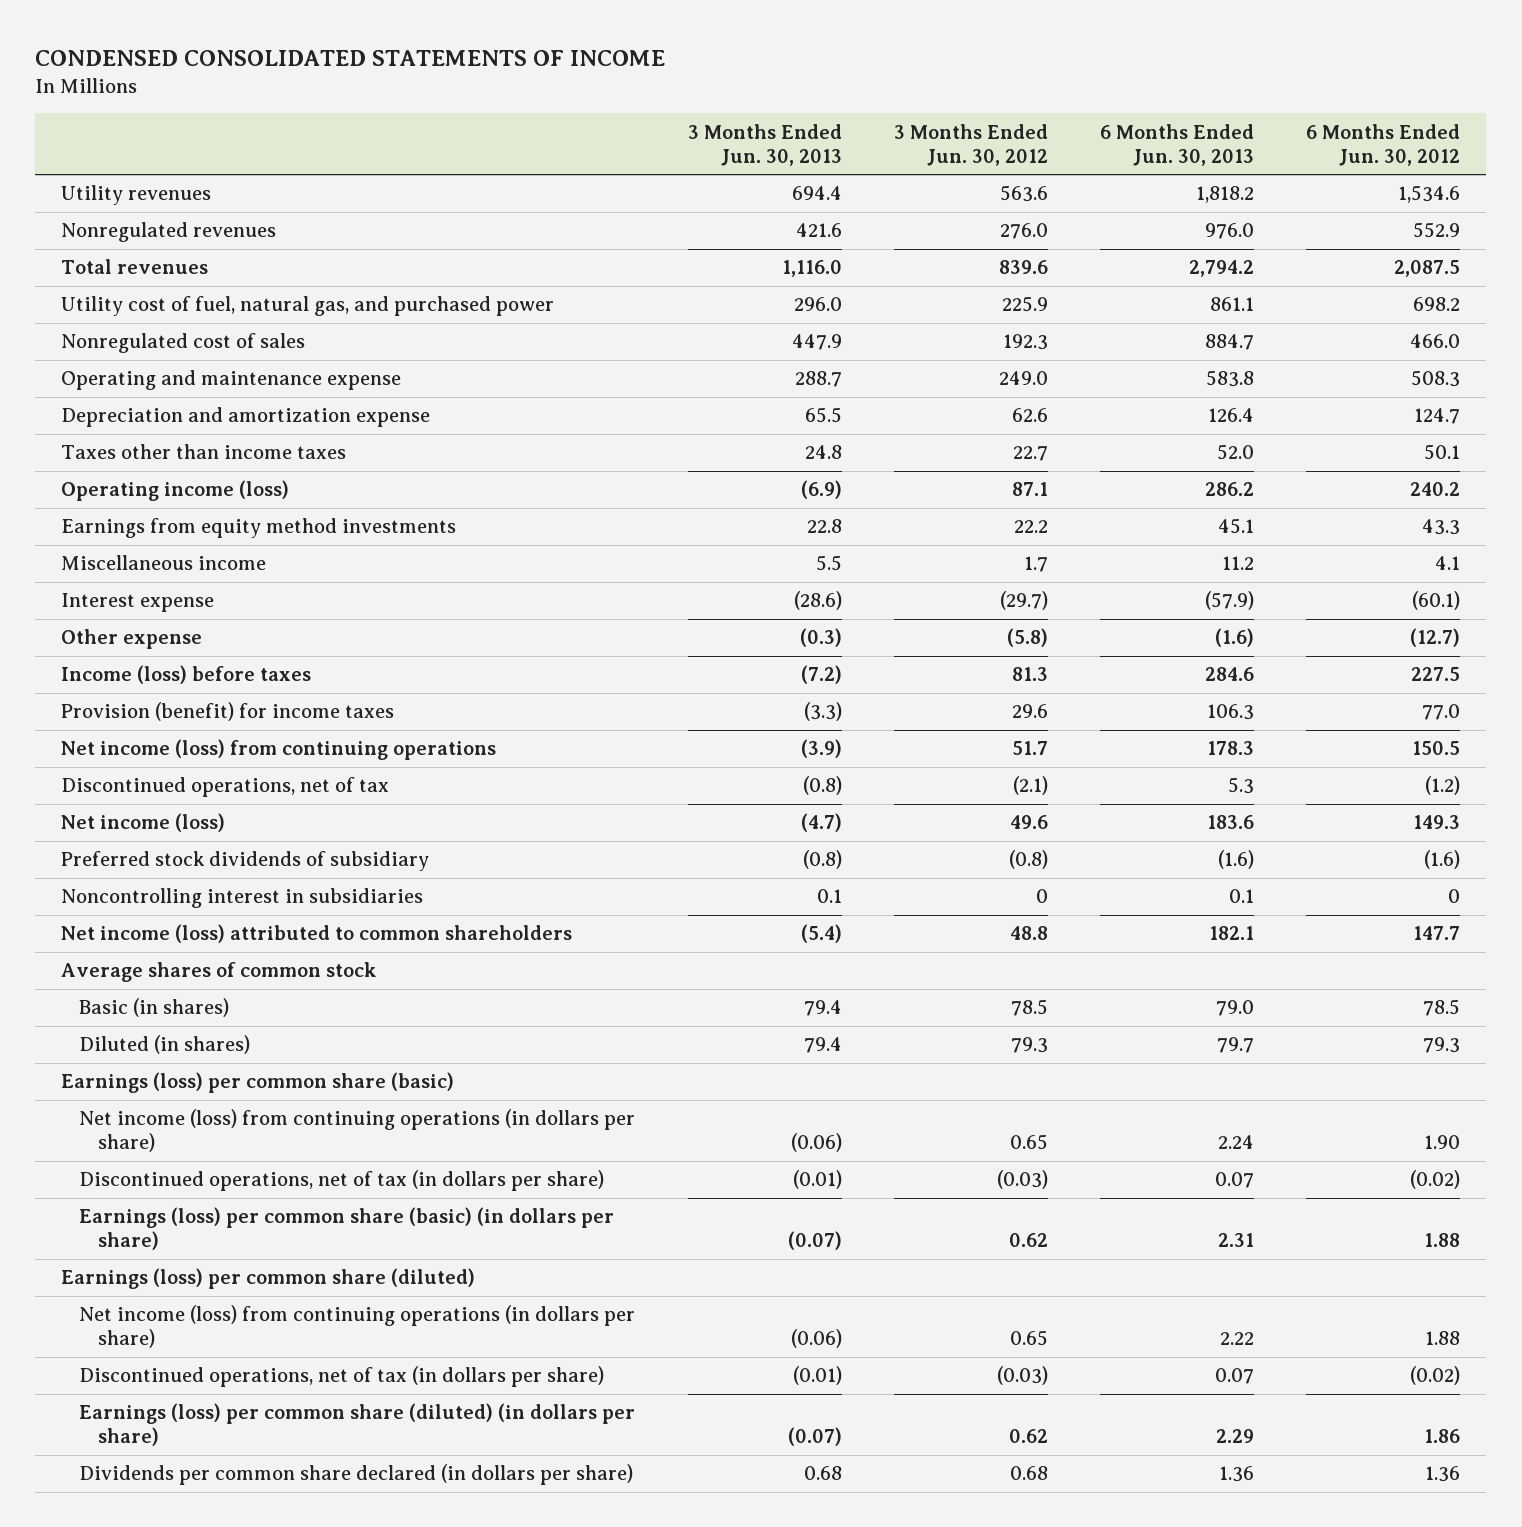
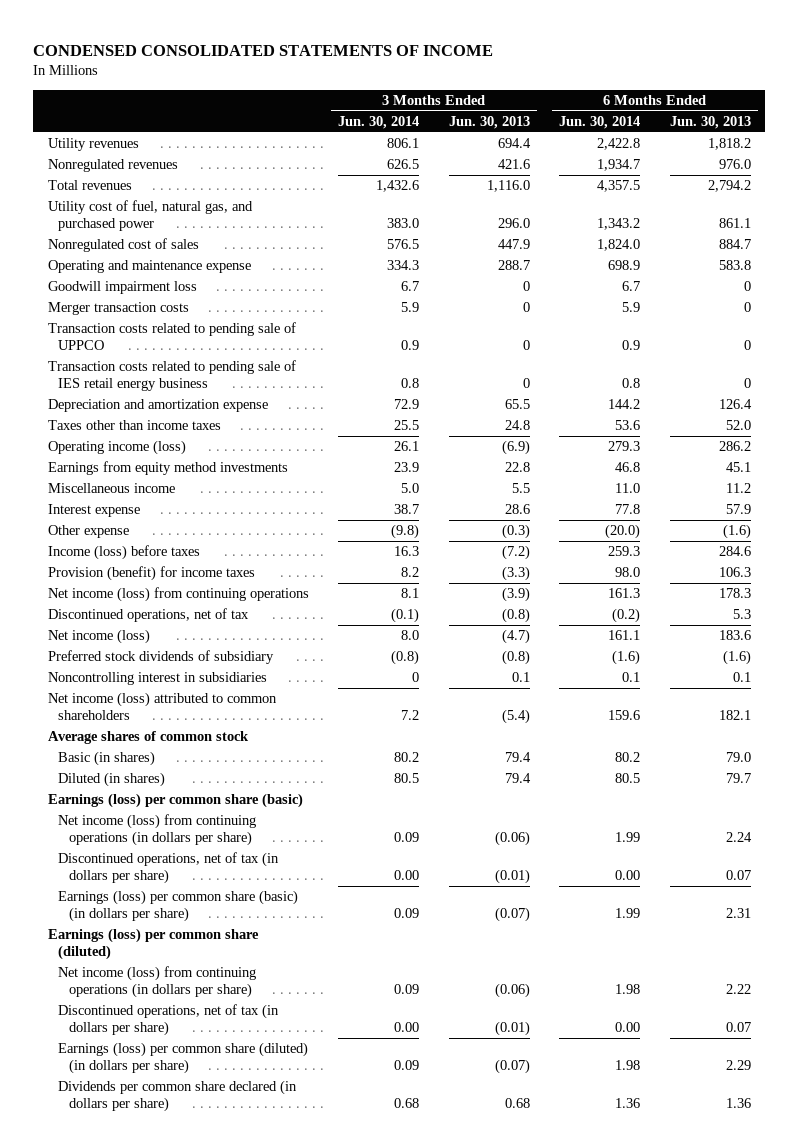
- | 3 Months Ended Jun. 30, 2013 | 3 Months Ended Jun. 30, 2012 | 6 Months Ended Jun. 30, 2013 | 6 Months Ended Jun. 30, 2012
+ | 3 Months Ended Jun. 30, 2014 | 3 Months Ended Jun. 30, 2013 | 6 Months Ended Jun. 30, 2014 | 6 Months Ended Jun. 30, 2013
+ Goodwill impairment loss | 6.7 | 0 | 6.7 | 0
+ Merger transaction costs | 5.9 | 0 | 5.9 | 0
+ Transaction costs related to pending sale of UPPCO | 0.9 | 0 | 0.9 | 0
+ Transaction costs related to pending sale of IES retail energy business | 0.8 | 0 | 0.8 | 0
- Interest expense | (28.6) | (29.7) | (57.9) | (60.1)
+ Interest expense | 38.7 | 28.6 | 77.8 | 57.9

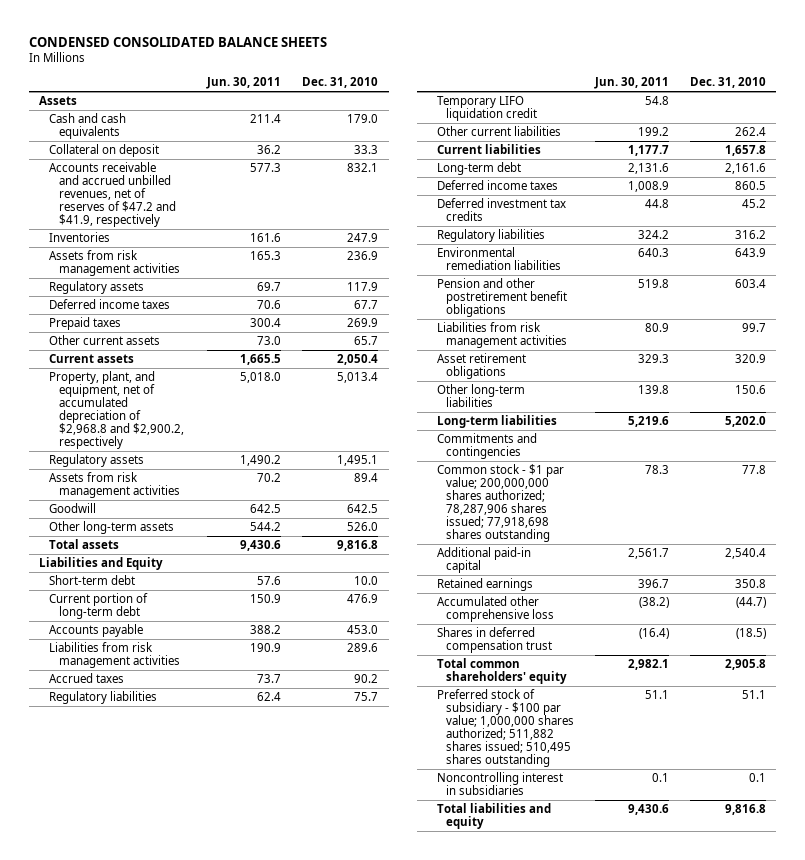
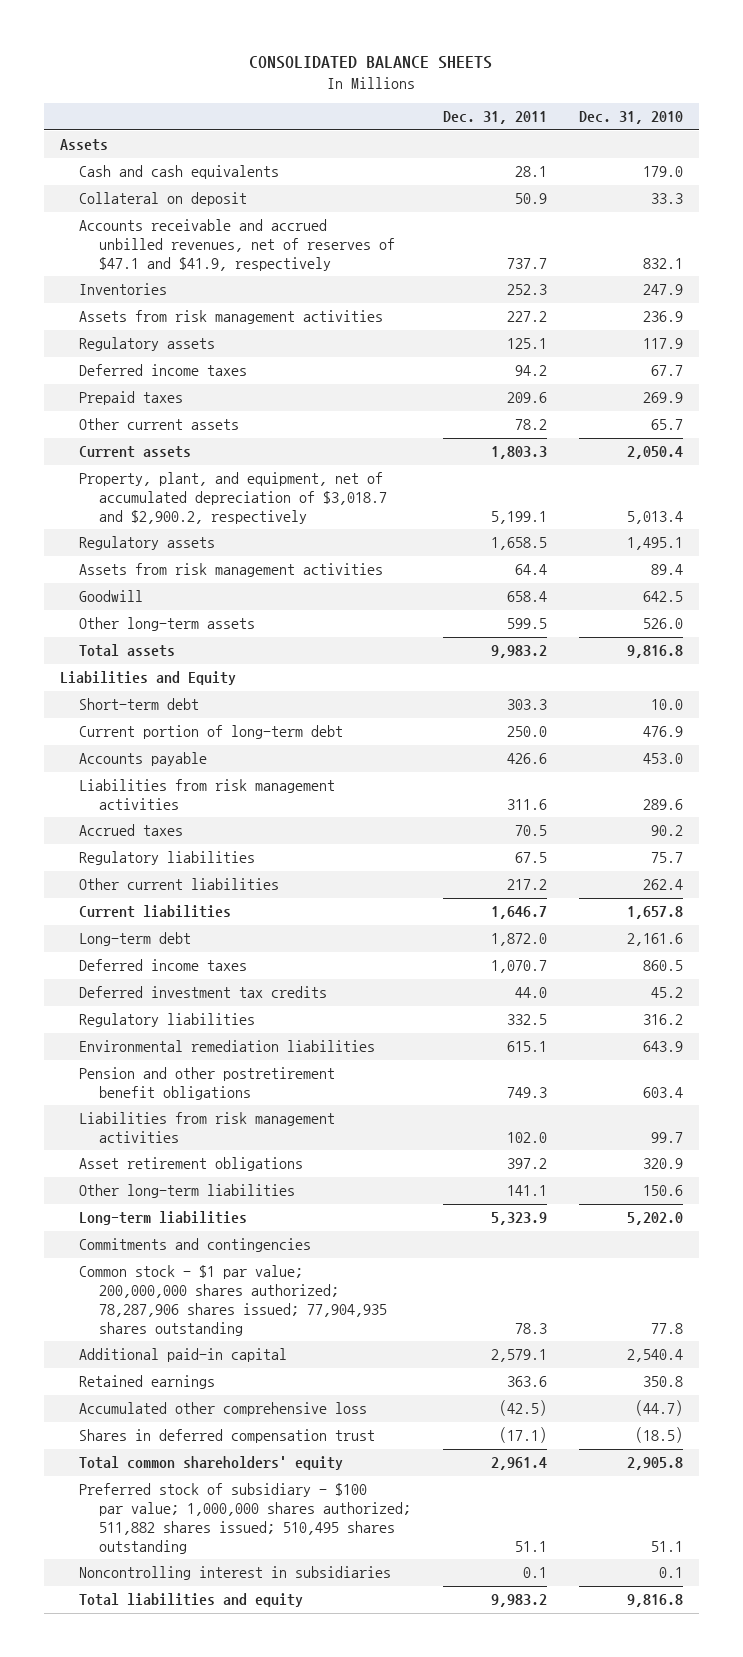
- CONDENSED CONSOLIDATED BALANCE SHEETS
+ CONSOLIDATED BALANCE SHEETS
- | Jun. 30, 2011 | Dec. 31, 2010
+ | Dec. 31, 2011 | Dec. 31, 2010
- Accounts receivable and accrued unbilled revenues, net of reserves of $47.2 and $41.9, respectively | 577.3 | 832.1
+ Accounts receivable and accrued unbilled revenues, net of reserves of $47.1 and $41.9, respectively | 737.7 | 832.1
- Property, plant, and equipment, net of accumulated depreciation of $2,968.8 and $2,900.2, respectively | 5,018.0 | 5,013.4
+ Property, plant, and equipment, net of accumulated depreciation of $3,018.7 and $2,900.2, respectively | 5,199.1 | 5,013.4
- Temporary LIFO liquidation credit | 54.8 |
- Common stock - $1 par value; 200,000,000 shares authorized; 78,287,906 shares issued; 77,918,698 shares outstanding | 78.3 | 77.8
+ Common stock - $1 par value; 200,000,000 shares authorized; 78,287,906 shares issued; 77,904,935 shares outstanding | 78.3 | 77.8

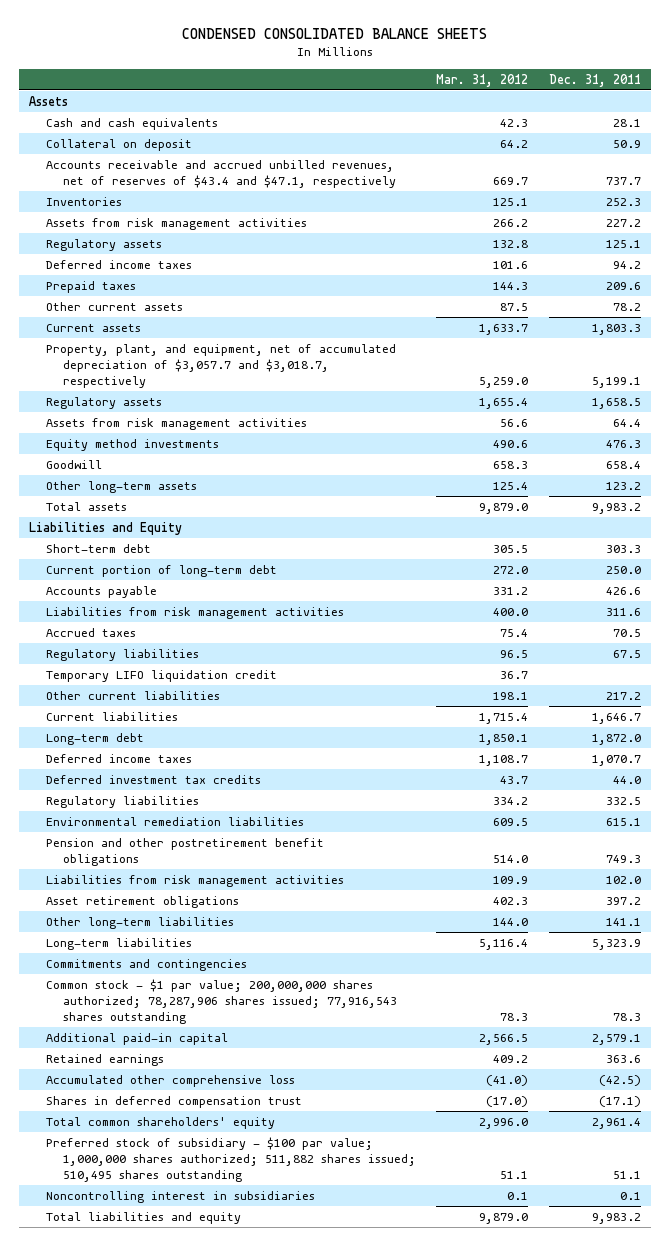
- CONSOLIDATED BALANCE SHEETS
+ CONDENSED CONSOLIDATED BALANCE SHEETS
- | Dec. 31, 2011 | Dec. 31, 2010
+ | Mar. 31, 2012 | Dec. 31, 2011
- Accounts receivable and accrued unbilled revenues, net of reserves of $47.1 and $41.9, respectively | 737.7 | 832.1
+ Accounts receivable and accrued unbilled revenues, net of reserves of $43.4 and $47.1, respectively | 669.7 | 737.7
- Property, plant, and equipment, net of accumulated depreciation of $3,018.7 and $2,900.2, respectively | 5,199.1 | 5,013.4
+ Property, plant, and equipment, net of accumulated depreciation of $3,057.7 and $3,018.7, respectively | 5,259.0 | 5,199.1
+ Equity method investments | 490.6 | 476.3
- Other long-term assets | 599.5 | 526.0
+ Other long-term assets | 125.4 | 123.2
+ Temporary LIFO liquidation credit | 36.7 |
- Common stock - $1 par value; 200,000,000 shares authorized; 78,287,906 shares issued; 77,904,935 shares outstanding | 78.3 | 77.8
+ Common stock - $1 par value; 200,000,000 shares authorized; 78,287,906 shares issued; 77,916,543 shares outstanding | 78.3 | 78.3

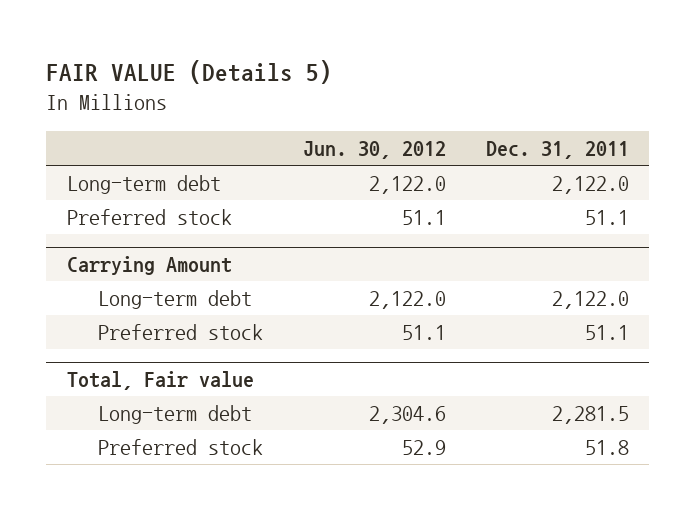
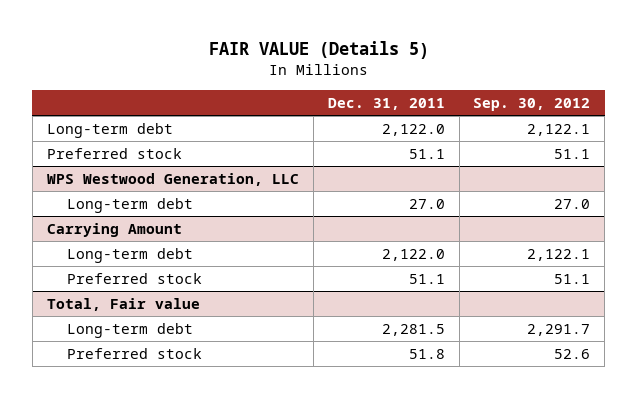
- | Jun. 30, 2012 | Dec. 31, 2011
+ | Dec. 31, 2011 | Sep. 30, 2012
+ WPS Westwood Generation, LLC
+ Long-term debt | 27.0 | 27.0

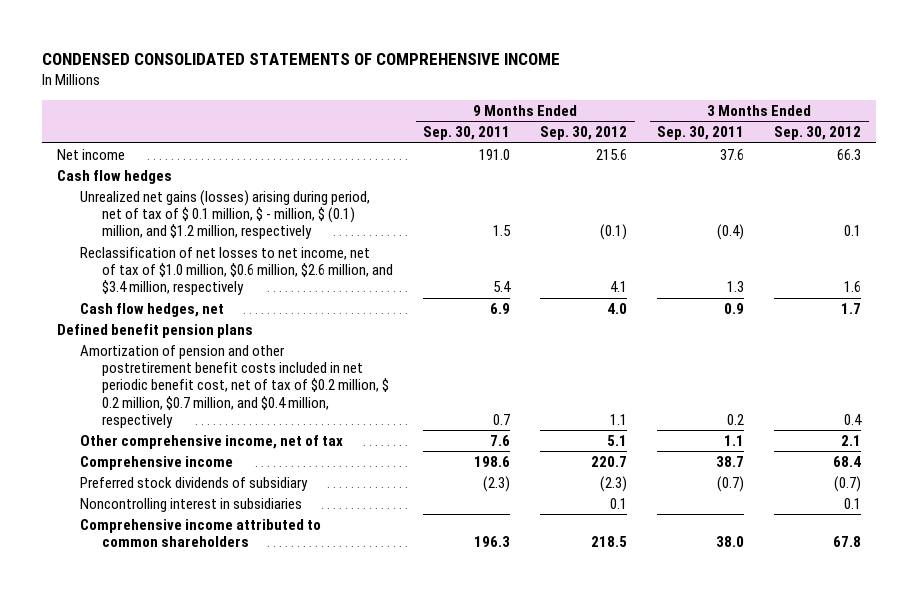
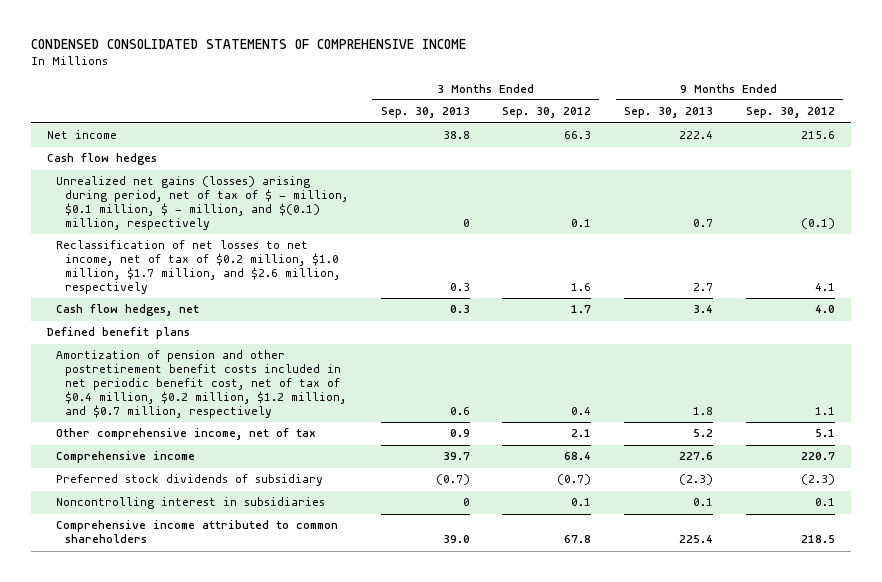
- | 9 Months Ended Sep. 30, 2011 | 9 Months Ended Sep. 30, 2012 | 3 Months Ended Sep. 30, 2011 | 3 Months Ended Sep. 30, 2012
+ | 3 Months Ended Sep. 30, 2013 | 3 Months Ended Sep. 30, 2012 | 9 Months Ended Sep. 30, 2013 | 9 Months Ended Sep. 30, 2012
- Unrealized net gains (losses) arising during period, net of tax of $ 0.1 million, $ - million, $ (0.1) million, and $1.2 million, respectively | 1.5 | (0.1) | (0.4) | 0.1
- Reclassification of net losses to net income, net of tax of $1.0 million, $0.6 million, $2.6 million, and $3.4 million, respectively | 5.4 | 4.1 | 1.3 | 1.6
+ Unrealized net gains (losses) arising during period, net of tax of $ - million, $0.1 million, $ - million, and $(0.1) million, respectively | 0 | 0.1 | 0.7 | (0.1)
+ Reclassification of net losses to net income, net of tax of $0.2 million, $1.0 million, $1.7 million, and $2.6 million, respectively | 0.3 | 1.6 | 2.7 | 4.1
- Defined benefit pension plans
- Amortization of pension and other postretirement benefit costs included in net periodic benefit cost, net of tax of $0.2 million, $ 0.2 million, $0.7 million, and $0.4 million, respectively | 0.7 | 1.1 | 0.2 | 0.4
+ Defined benefit plans
+ Amortization of pension and other postretirement benefit costs included in net periodic benefit cost, net of tax of $0.4 million, $0.2 million, $1.2 million, and $0.7 million, respectively | 0.6 | 0.4 | 1.8 | 1.1

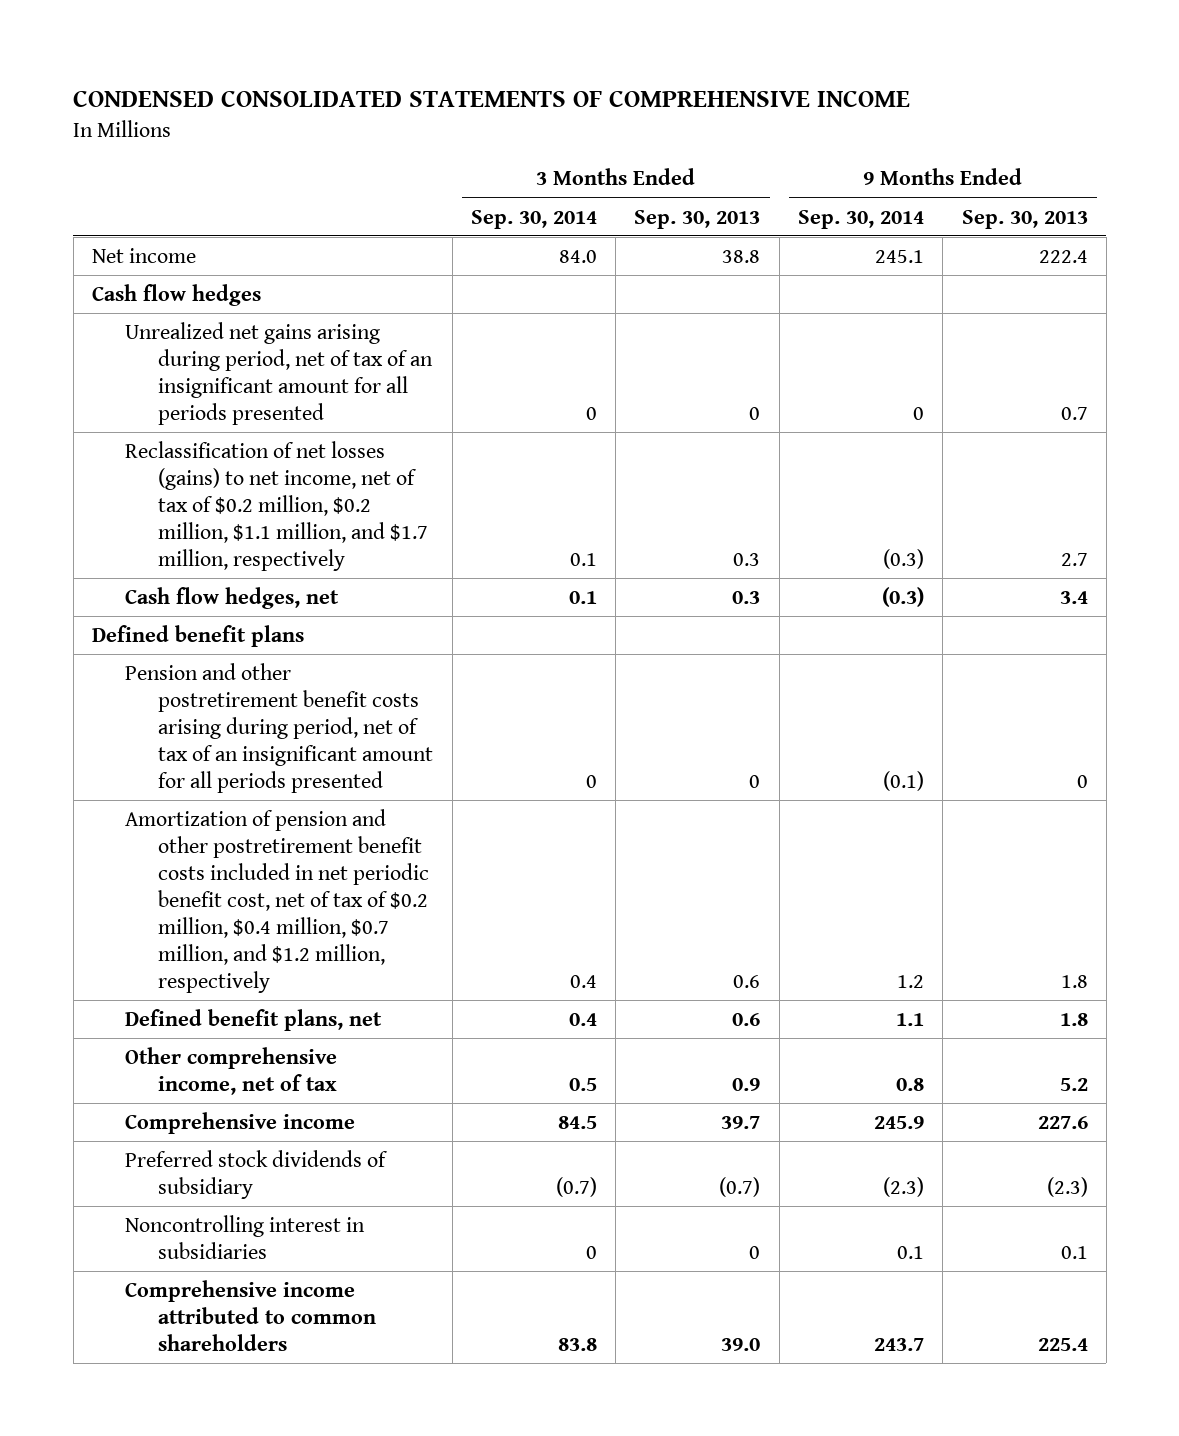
- | 3 Months Ended Sep. 30, 2013 | 3 Months Ended Sep. 30, 2012 | 9 Months Ended Sep. 30, 2013 | 9 Months Ended Sep. 30, 2012
+ | 3 Months Ended Sep. 30, 2014 | 3 Months Ended Sep. 30, 2013 | 9 Months Ended Sep. 30, 2014 | 9 Months Ended Sep. 30, 2013
- Unrealized net gains (losses) arising during period, net of tax of $ - million, $0.1 million, $ - million, and $(0.1) million, respectively | 0 | 0.1 | 0.7 | (0.1)
- Reclassification of net losses to net income, net of tax of $0.2 million, $1.0 million, $1.7 million, and $2.6 million, respectively | 0.3 | 1.6 | 2.7 | 4.1
+ Unrealized net gains arising during period, net of tax of an insignificant amount for all periods presented | 0 | 0 | 0 | 0.7
+ Reclassification of net losses (gains) to net income, net of tax of $0.2 million, $0.2 million, $1.1 million, and $1.7 million, respectively | 0.1 | 0.3 | (0.3) | 2.7
- Amortization of pension and other postretirement benefit costs included in net periodic benefit cost, net of tax of $0.4 million, $0.2 million, $1.2 million, and $0.7 million, respectively | 0.6 | 0.4 | 1.8 | 1.1
+ Pension and other postretirement benefit costs arising during period, net of tax of an insignificant amount for all periods presented | 0 | 0 | (0.1) | 0
+ Amortization of pension and other postretirement benefit costs included in net periodic benefit cost, net of tax of $0.2 million, $0.4 million, $0.7 million, and $1.2 million, respectively | 0.4 | 0.6 | 1.2 | 1.8
+ Defined benefit plans, net | 0.4 | 0.6 | 1.1 | 1.8

